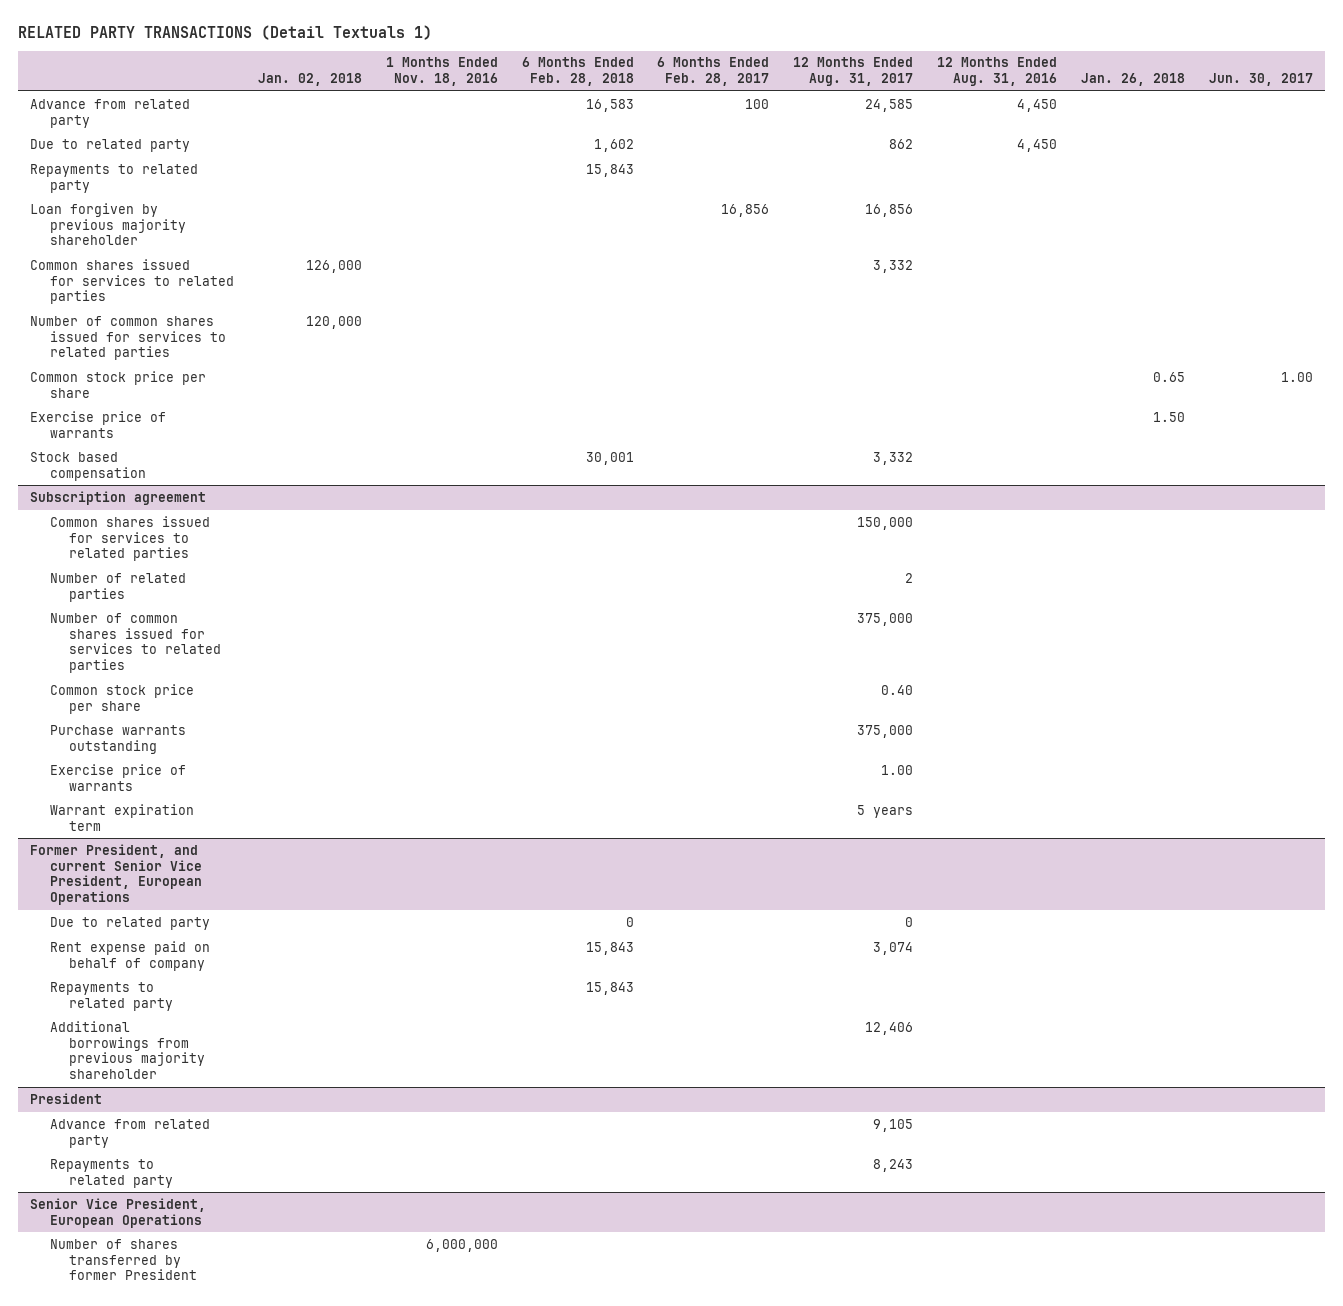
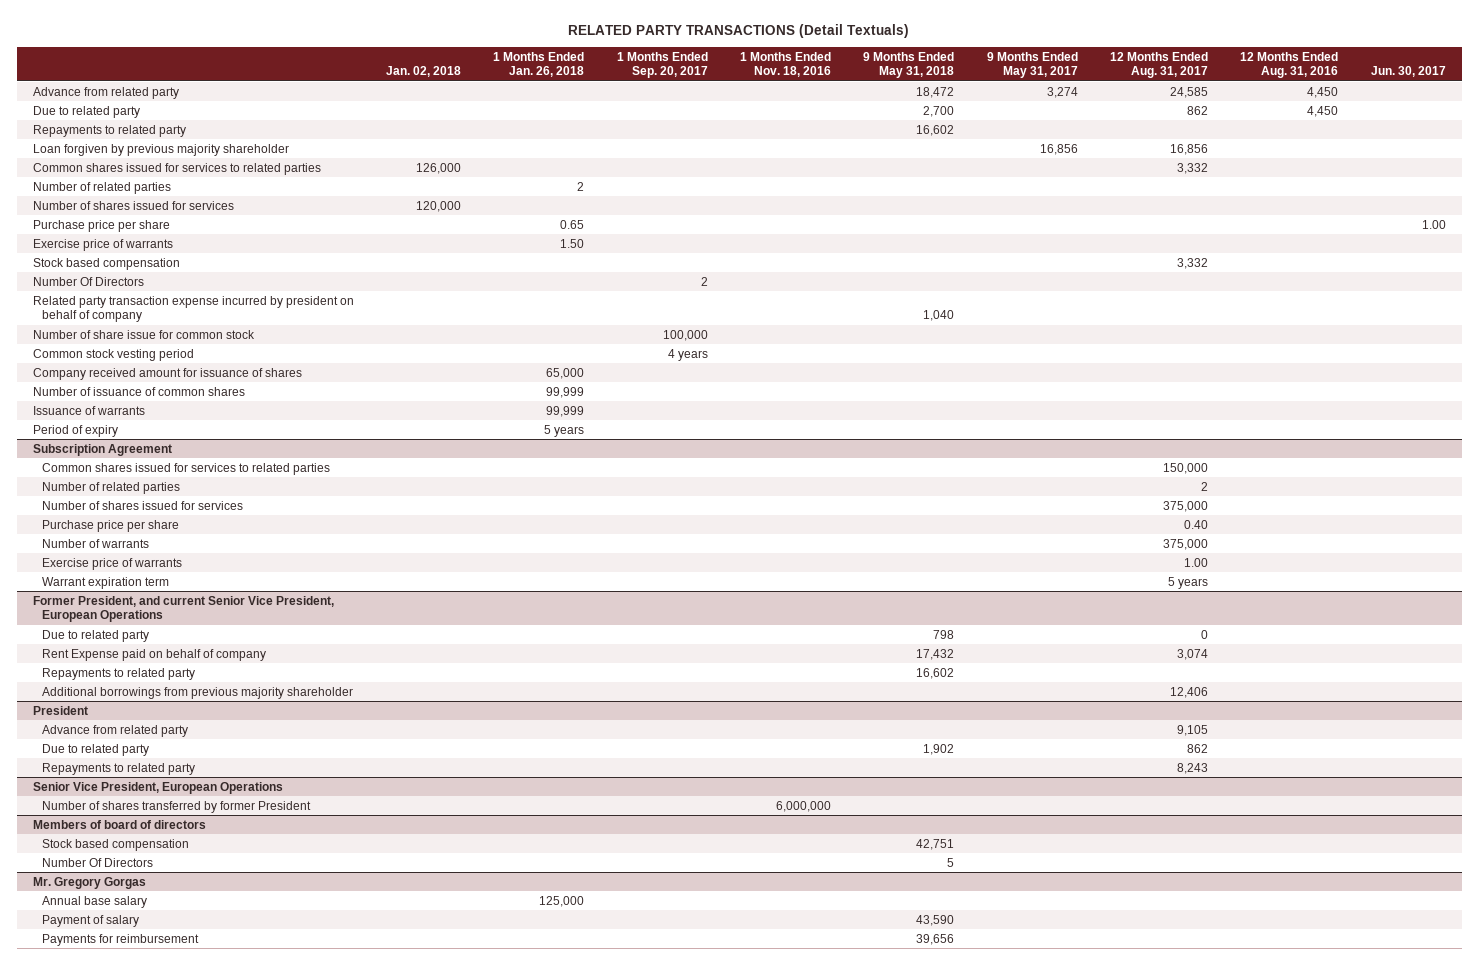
- RELATED PARTY TRANSACTIONS (Detail Textuals 1)
+ RELATED PARTY TRANSACTIONS (Detail Textuals)
- | Jan. 02, 2018 | 1 Months Ended Nov. 18, 2016 | 6 Months Ended Feb. 28, 2018 | 6 Months Ended Feb. 28, 2017 | 12 Months Ended Aug. 31, 2017 | 12 Months Ended Aug. 31, 2016 | Jan. 26, 2018 | Jun. 30, 2017
+ | Jan. 02, 2018 | 1 Months Ended Jan. 26, 2018 | 1 Months Ended Sep. 20, 2017 | 1 Months Ended Nov. 18, 2016 | 9 Months Ended May 31, 2018 | 9 Months Ended May 31, 2017 | 12 Months Ended Aug. 31, 2017 | 12 Months Ended Aug. 31, 2016 | Jun. 30, 2017
- Number of common shares issued for services to related parties | 120,000 | | | | | | |
- Common stock price per share | | | | | | | 0.65 | 1.00
+ Number of related parties | | 2 | | | | | | |
+ Number of shares issued for services | 120,000 | | | | | | | |
+ Purchase price per share | | 0.65 | | | | | | | 1.00
- Subscription agreement
+ Number Of Directors | | | 2 | | | | | |
+ Related party transaction expense incurred by president on behalf of company | | | | | 1,040 | | | |
+ Number of share issue for common stock | | | 100,000 | | | | | |
+ Common stock vesting period | | | 4 years | | | | | |
+ Company received amount for issuance of shares | | 65,000 | | | | | | |
+ Number of issuance of common shares | | 99,999 | | | | | | |
+ Issuance of warrants | | 99,999 | | | | | | |
+ Period of expiry | | 5 years | | | | | | |
+ Subscription Agreement
- Number of common shares issued for services to related parties | | | | | 375,000 | | |
- Common stock price per share | | | | | 0.40 | | |
- Purchase warrants outstanding | | | | | 375,000 | | |
+ Number of shares issued for services | | | | | | | 375,000 | |
+ Purchase price per share | | | | | | | 0.40 | |
+ Number of warrants | | | | | | | 375,000 | |
@ Former President, and current Senior Vice President, European Operations
- Rent expense paid on behalf of company | | | 15,843 | | 3,074 | | |
+ Rent Expense paid on behalf of company | | | | | 17,432 | | 3,074 | |
@ President
+ Due to related party | | | | | 1,902 | | 862 | |
+ Members of board of directors
+ Stock based compensation | | | | | 42,751 | | | |
+ Number Of Directors | | | | | 5 | | | |
+ Mr. Gregory Gorgas
+ Annual base salary | | 125,000 | | | | | | |
+ Payment of salary | | | | | 43,590 | | | |
+ Payments for reimbursement | | | | | 39,656 | | | |

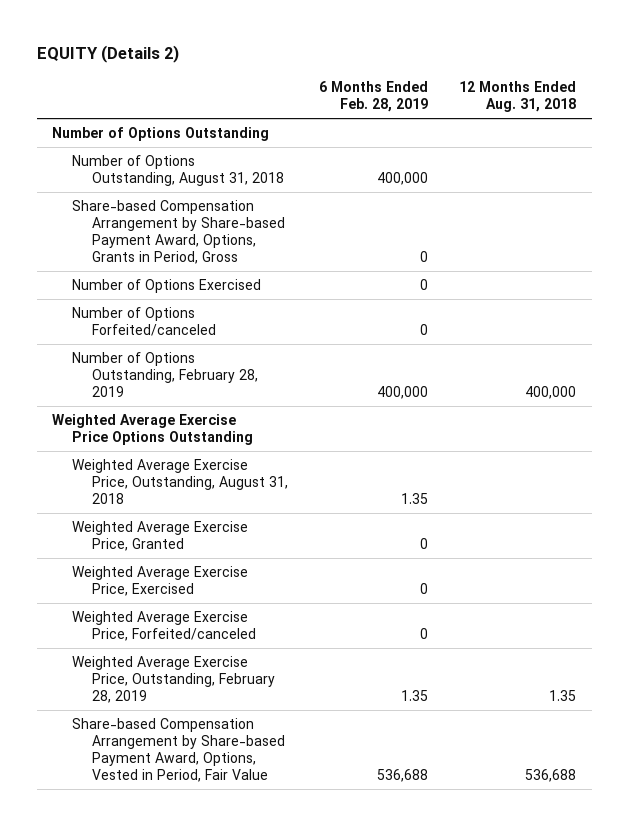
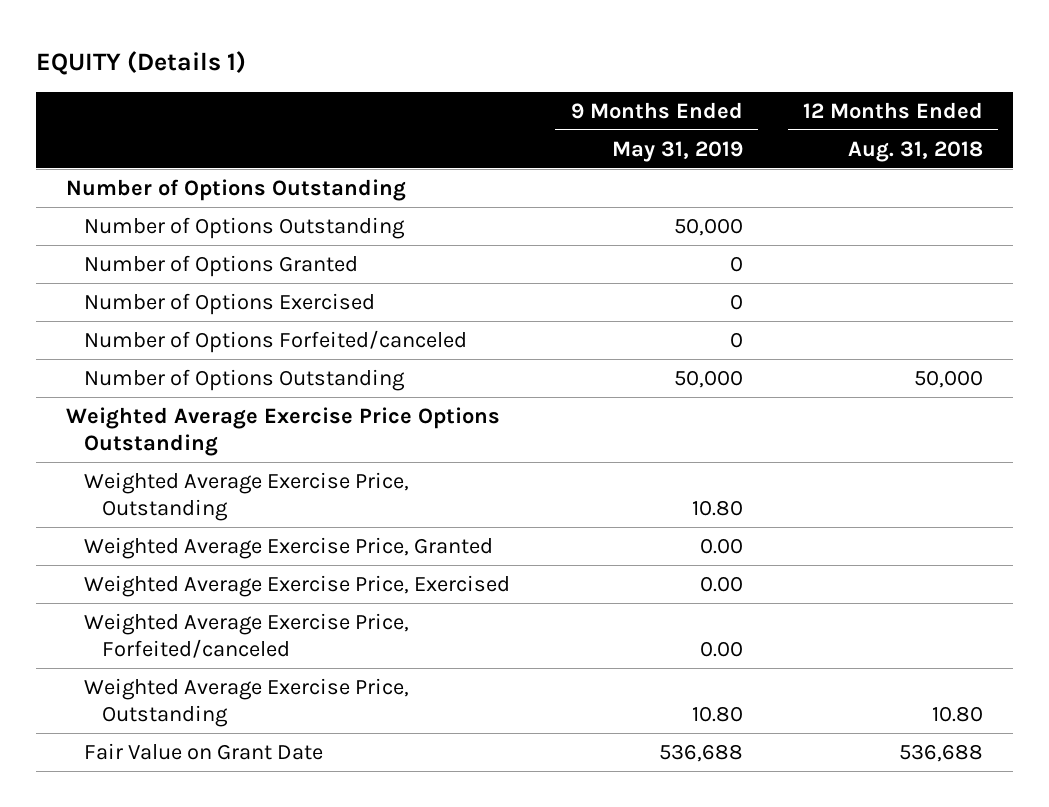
- EQUITY (Details 2)
+ EQUITY (Details 1)
- | 6 Months Ended Feb. 28, 2019 | 12 Months Ended Aug. 31, 2018
+ | 9 Months Ended May 31, 2019 | 12 Months Ended Aug. 31, 2018
- Number of Options Outstanding, August 31, 2018 | 400,000 |
- Share-based Compensation Arrangement by Share-based Payment Award, Options, Grants in Period, Gross | 0 |
+ Number of Options Outstanding | 50,000 |
+ Number of Options Granted | 0 |
- Number of Options Outstanding, February 28, 2019 | 400,000 | 400,000
+ Number of Options Outstanding | 50,000 | 50,000
- Weighted Average Exercise Price, Outstanding, August 31, 2018 | 1.35 |
+ Weighted Average Exercise Price, Outstanding | 10.80 |
- Weighted Average Exercise Price, Outstanding, February 28, 2019 | 1.35 | 1.35
- Share-based Compensation Arrangement by Share-based Payment Award, Options, Vested in Period, Fair Value | 536,688 | 536,688
+ Weighted Average Exercise Price, Outstanding | 10.80 | 10.80
+ Fair Value on Grant Date | 536,688 | 536,688

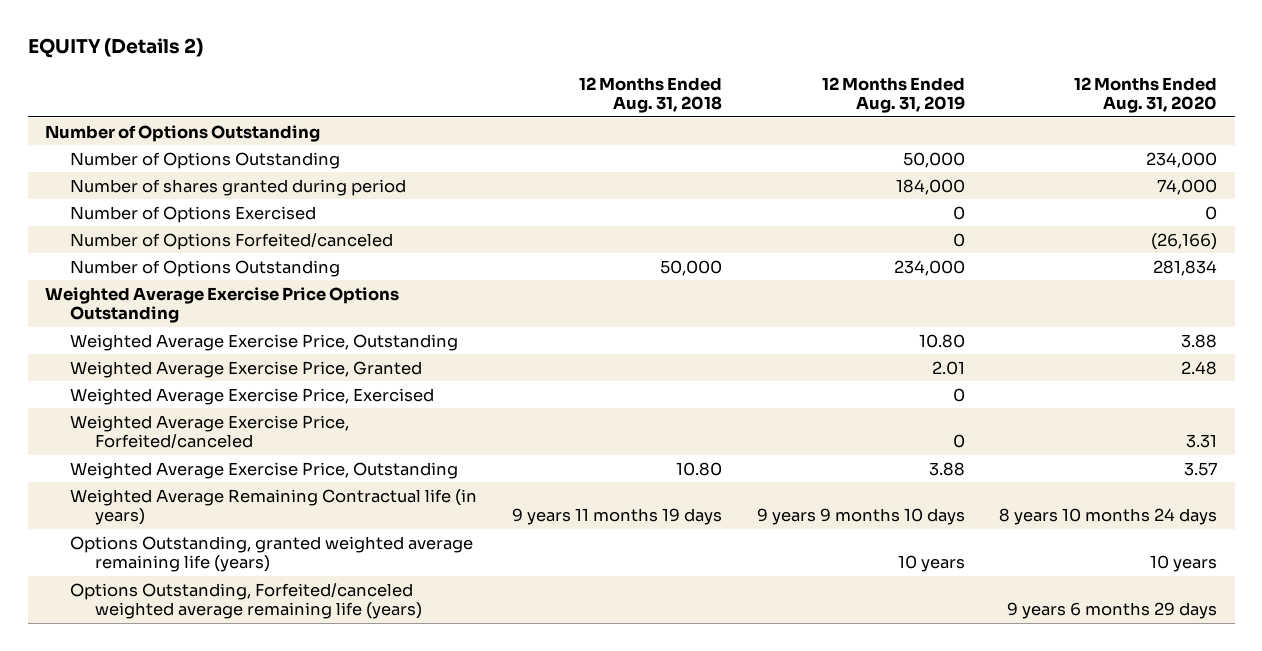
- EQUITY (Details 1)
+ EQUITY (Details 2)
- | 9 Months Ended May 31, 2019 | 12 Months Ended Aug. 31, 2018
+ | 12 Months Ended Aug. 31, 2018 | 12 Months Ended Aug. 31, 2019 | 12 Months Ended Aug. 31, 2020
- Number of Options Granted | 0 |
+ Number of shares granted during period | | 184,000 | 74,000
- Fair Value on Grant Date | 536,688 | 536,688
+ Weighted Average Remaining Contractual life (in years) | 9 years 11 months 19 days | 9 years 9 months 10 days | 8 years 10 months 24 days
+ Options Outstanding, granted weighted average remaining life (years) | | 10 years | 10 years
+ Options Outstanding, Forfeited/canceled weighted average remaining life (years) | | | 9 years 6 months 29 days

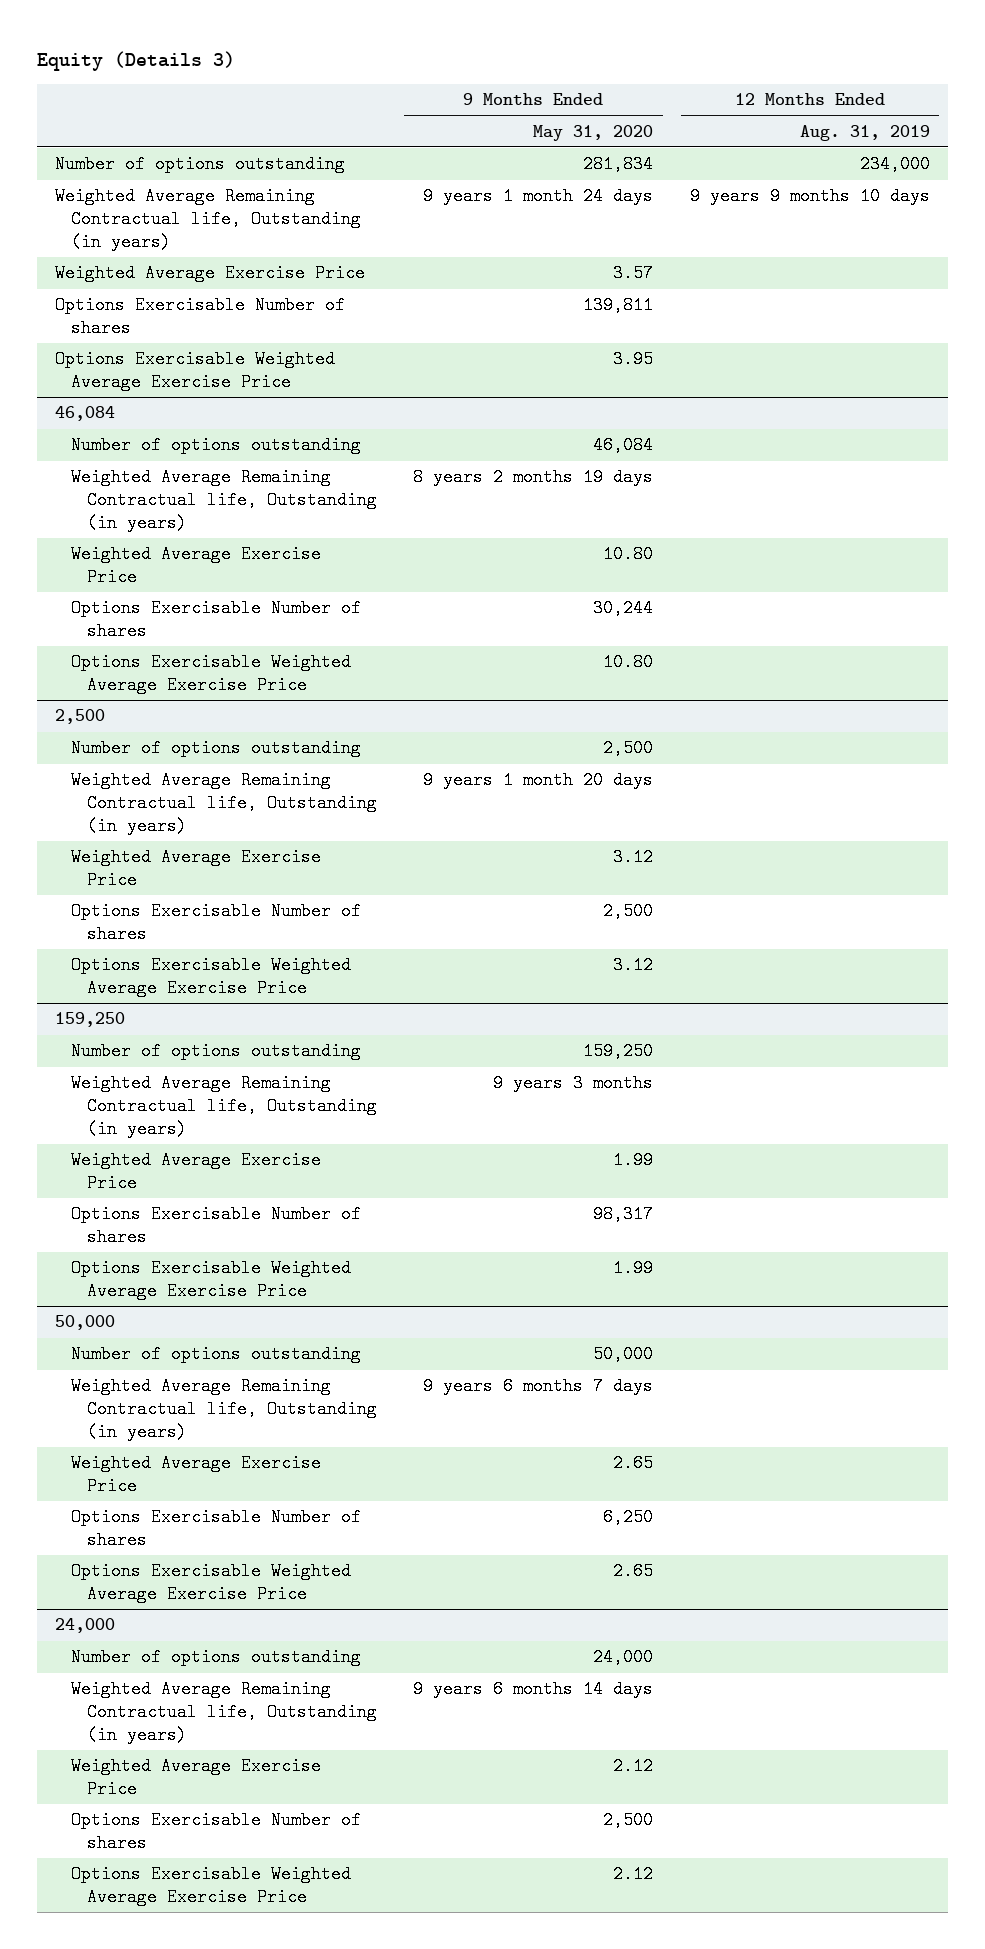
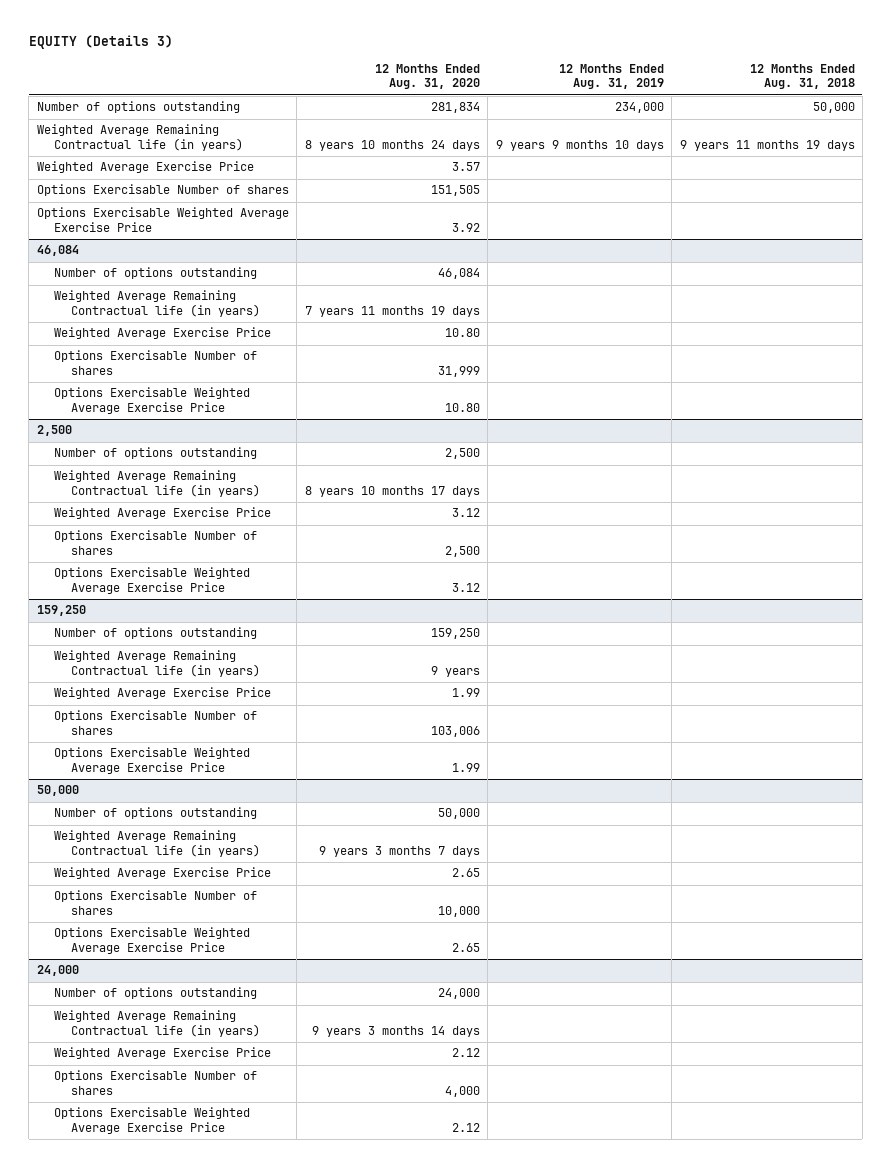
- Equity (Details 3)
+ EQUITY (Details 3)
- | 9 Months Ended May 31, 2020 | 12 Months Ended Aug. 31, 2019
+ | 12 Months Ended Aug. 31, 2020 | 12 Months Ended Aug. 31, 2019 | 12 Months Ended Aug. 31, 2018
- Weighted Average Remaining Contractual life, Outstanding (in years) | 9 years 1 month 24 days | 9 years 9 months 10 days
+ Weighted Average Remaining Contractual life (in years) | 8 years 10 months 24 days | 9 years 9 months 10 days | 9 years 11 months 19 days
@ 46,084
- Weighted Average Remaining Contractual life, Outstanding (in years) | 8 years 2 months 19 days |
+ Weighted Average Remaining Contractual life (in years) | 7 years 11 months 19 days | |
@ 2,500
- Weighted Average Remaining Contractual life, Outstanding (in years) | 9 years 1 month 20 days |
+ Weighted Average Remaining Contractual life (in years) | 8 years 10 months 17 days | |
@ 159,250
- Weighted Average Remaining Contractual life, Outstanding (in years) | 9 years 3 months |
+ Weighted Average Remaining Contractual life (in years) | 9 years | |
@ 50,000
- Weighted Average Remaining Contractual life, Outstanding (in years) | 9 years 6 months 7 days |
+ Weighted Average Remaining Contractual life (in years) | 9 years 3 months 7 days | |
@ 24,000
- Weighted Average Remaining Contractual life, Outstanding (in years) | 9 years 6 months 14 days |
+ Weighted Average Remaining Contractual life (in years) | 9 years 3 months 14 days | |

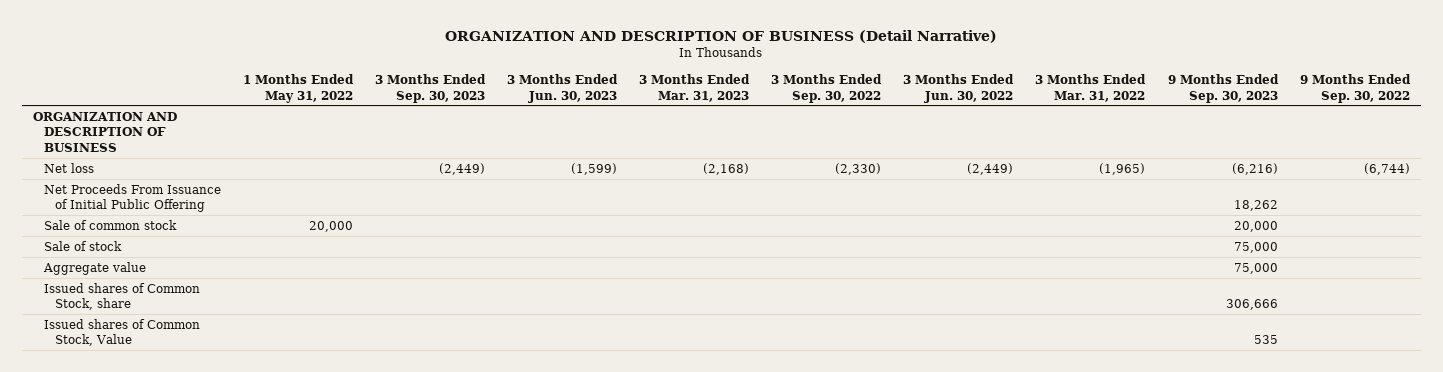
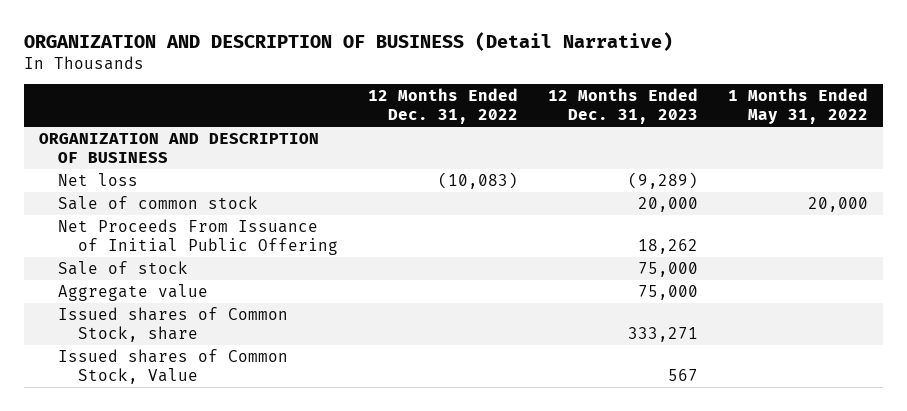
- | 1 Months Ended May 31, 2022 | 3 Months Ended Sep. 30, 2023 | 3 Months Ended Jun. 30, 2023 | 3 Months Ended Mar. 31, 2023 | 3 Months Ended Sep. 30, 2022 | 3 Months Ended Jun. 30, 2022 | 3 Months Ended Mar. 31, 2022 | 9 Months Ended Sep. 30, 2023 | 9 Months Ended Sep. 30, 2022
+ | 12 Months Ended Dec. 31, 2022 | 12 Months Ended Dec. 31, 2023 | 1 Months Ended May 31, 2022
moved down: Net Proceeds From Issuance of Initial Public Offering | | 18,262 |

